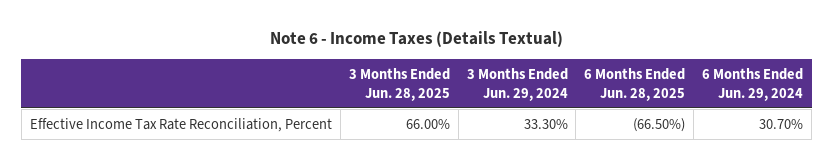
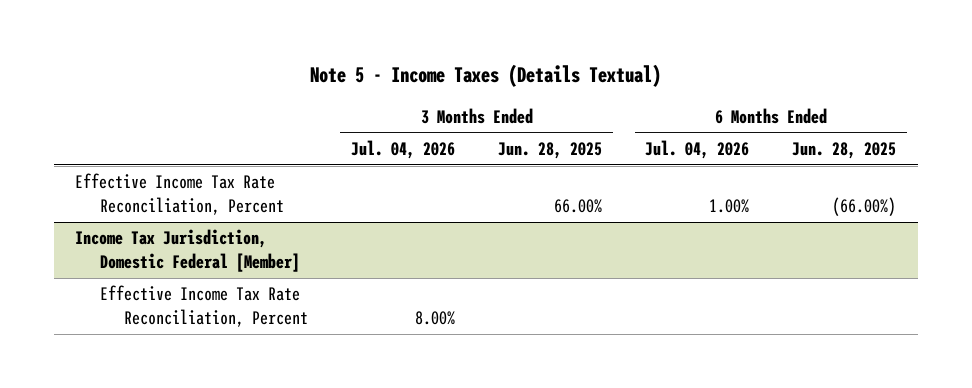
- Note 6 - Income Taxes (Details Textual)
+ Note 5 - Income Taxes (Details Textual)
- | 3 Months Ended Jun. 28, 2025 | 3 Months Ended Jun. 29, 2024 | 6 Months Ended Jun. 28, 2025 | 6 Months Ended Jun. 29, 2024
+ | 3 Months Ended Jul. 04, 2026 | 3 Months Ended Jun. 28, 2025 | 6 Months Ended Jul. 04, 2026 | 6 Months Ended Jun. 28, 2025
- Effective Income Tax Rate Reconciliation, Percent | 66.00% | 33.30% | (66.50%) | 30.70%
+ Effective Income Tax Rate Reconciliation, Percent | | 66.00% | 1.00% | (66.00%)
+ Income Tax Jurisdiction, Domestic Federal [Member]
+ Effective Income Tax Rate Reconciliation, Percent | 8.00% | | |

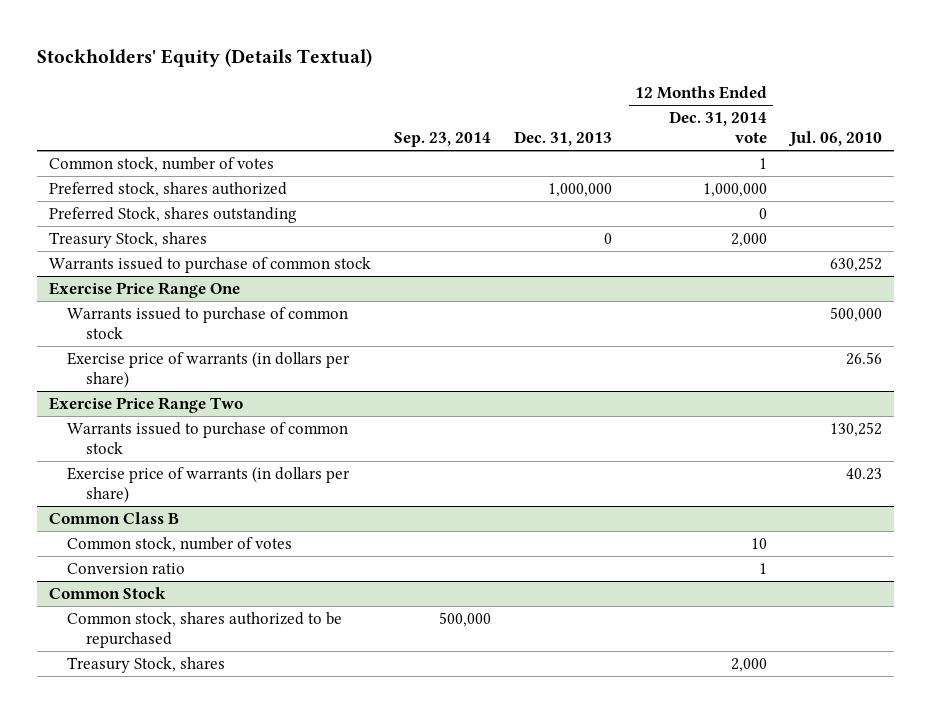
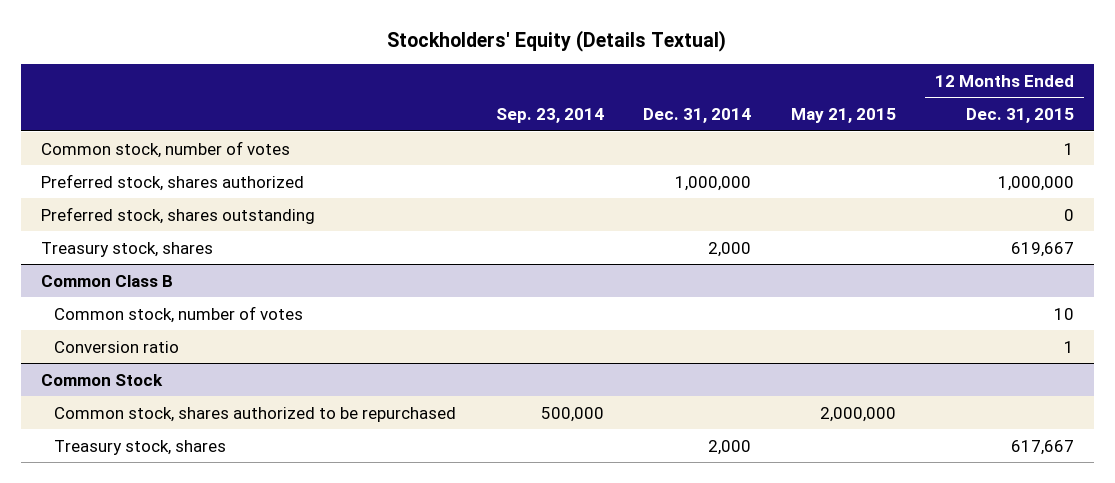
- | Sep. 23, 2014 | Dec. 31, 2013 | 12 Months Ended Dec. 31, 2014 vote | Jul. 06, 2010
+ | Sep. 23, 2014 | Dec. 31, 2014 | May 21, 2015 | 12 Months Ended Dec. 31, 2015
- Preferred Stock, shares outstanding | | | 0 |
- Treasury Stock, shares | | 0 | 2,000 |
- Warrants issued to purchase of common stock | | | | 630,252
- Exercise Price Range One
- Warrants issued to purchase of common stock | | | | 500,000
- Exercise price of warrants (in dollars per share) | | | | 26.56
- Exercise Price Range Two
- Warrants issued to purchase of common stock | | | | 130,252
- Exercise price of warrants (in dollars per share) | | | | 40.23
+ Preferred stock, shares outstanding | | | | 0
+ Treasury stock, shares | | 2,000 | | 619,667
@ Common Stock
- Treasury Stock, shares | | | 2,000 |
+ Treasury stock, shares | | 2,000 | | 617,667

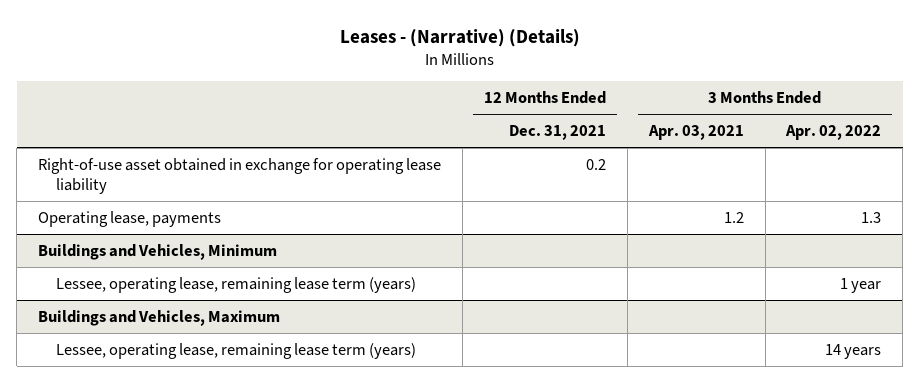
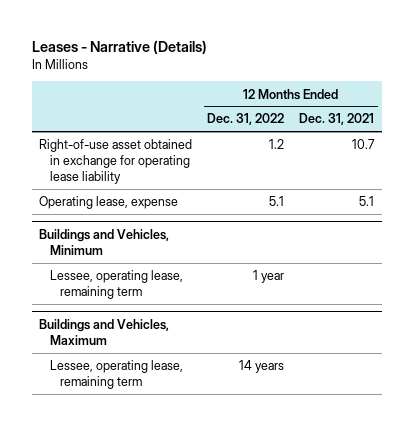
- Leases - (Narrative) (Details)
+ Leases - Narrative (Details)
- | 12 Months Ended Dec. 31, 2021 | 3 Months Ended Apr. 03, 2021 | 3 Months Ended Apr. 02, 2022
+ | 12 Months Ended Dec. 31, 2022 | 12 Months Ended Dec. 31, 2021
- Right-of-use asset obtained in exchange for operating lease liability | 0.2 | |
- Operating lease, payments | | 1.2 | 1.3
+ Right-of-use asset obtained in exchange for operating lease liability | 1.2 | 10.7
+ Operating lease, expense | 5.1 | 5.1
@ Buildings and Vehicles, Minimum
- Lessee, operating lease, remaining lease term (years) | | | 1 year
+ Lessee, operating lease, remaining term | 1 year |
@ Buildings and Vehicles, Maximum
- Lessee, operating lease, remaining lease term (years) | | | 14 years
+ Lessee, operating lease, remaining term | 14 years |

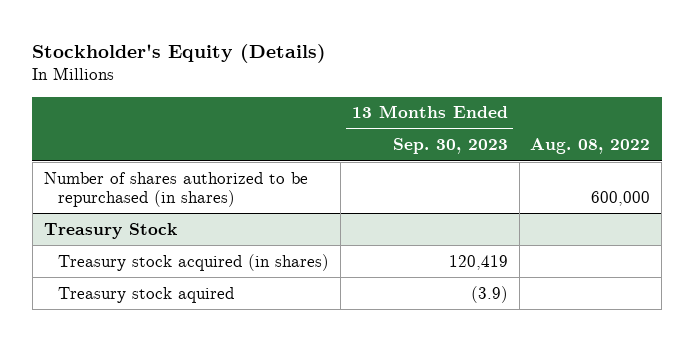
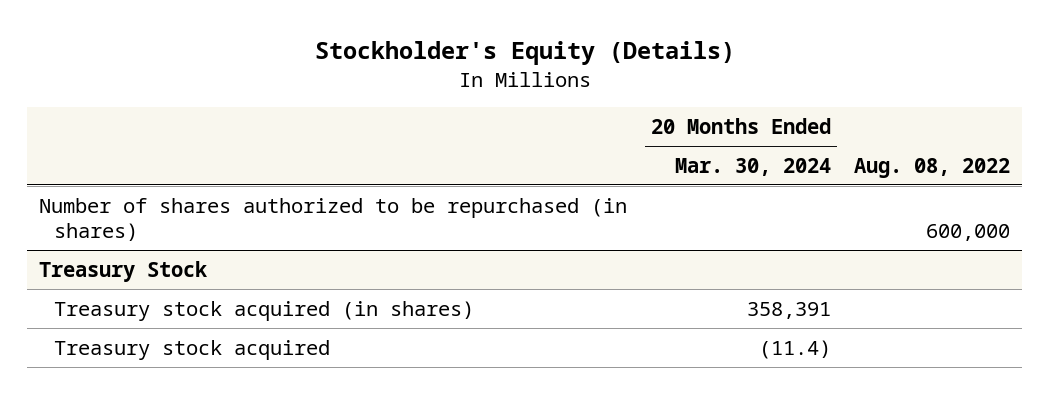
- | 13 Months Ended Sep. 30, 2023 | Aug. 08, 2022
+ | 20 Months Ended Mar. 30, 2024 | Aug. 08, 2022
@ Treasury Stock
- Treasury stock aquired | (3.9) |
+ Treasury stock acquired | (11.4) |

